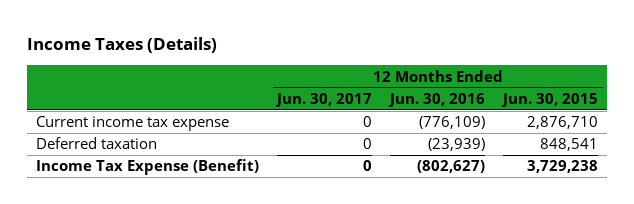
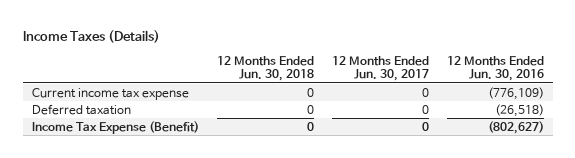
- | 12 Months Ended Jun. 30, 2017 | 12 Months Ended Jun. 30, 2016 | 12 Months Ended Jun. 30, 2015
+ | 12 Months Ended Jun. 30, 2018 | 12 Months Ended Jun. 30, 2017 | 12 Months Ended Jun. 30, 2016
- Deferred taxation | 0 | (23,939) | 848,541
+ Deferred taxation | 0 | 0 | (26,518)

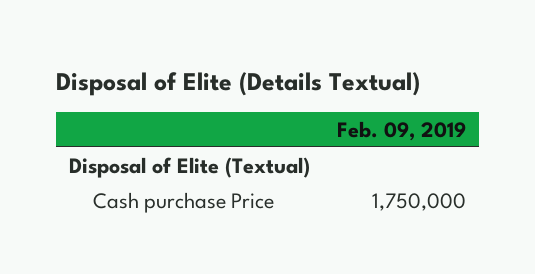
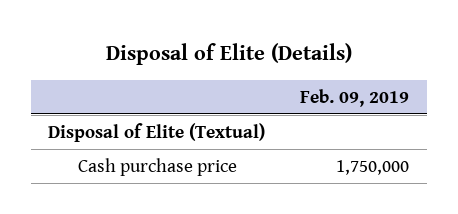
- Disposal of Elite (Details Textual)
+ Disposal of Elite (Details)
- Cash purchase Price | 1,750,000
+ Cash purchase price | 1,750,000

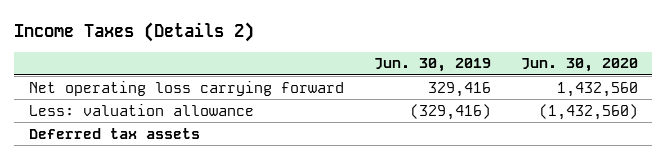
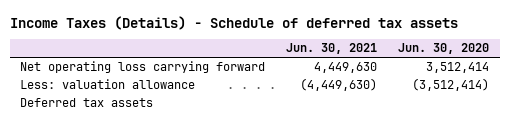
- Income Taxes (Details 2)
+ Income Taxes (Details) - Schedule of deferred tax assets
- | Jun. 30, 2019 | Jun. 30, 2020
+ | Jun. 30, 2021 | Jun. 30, 2020
- Net operating loss carrying forward | 329,416 | 1,432,560
- Less: valuation allowance | (329,416) | (1,432,560)
+ Net operating loss carrying forward | 4,449,630 | 3,512,414
+ Less: valuation allowance | (4,449,630) | (3,512,414)

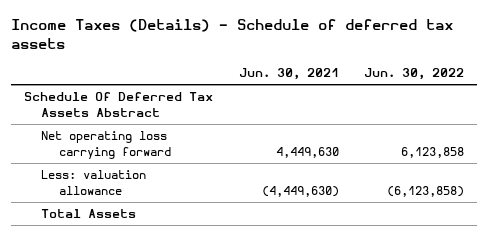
- | Jun. 30, 2021 | Jun. 30, 2020
+ | Jun. 30, 2021 | Jun. 30, 2022
+ Schedule Of Deferred Tax Assets Abstract
- Deferred tax assets
+ Total Assets

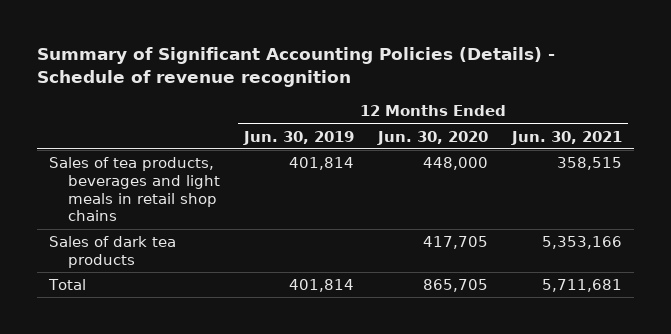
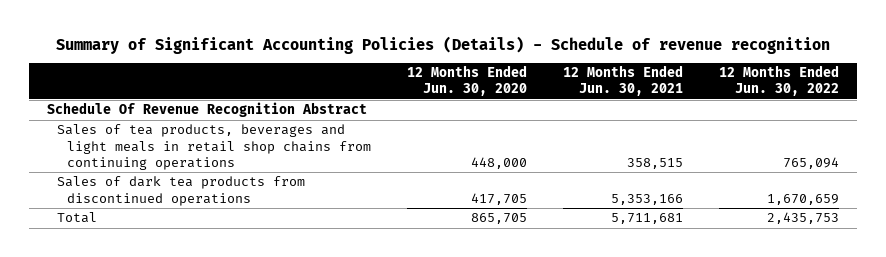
- | 12 Months Ended Jun. 30, 2019 | 12 Months Ended Jun. 30, 2020 | 12 Months Ended Jun. 30, 2021
+ | 12 Months Ended Jun. 30, 2020 | 12 Months Ended Jun. 30, 2021 | 12 Months Ended Jun. 30, 2022
- Sales of tea products, beverages and light meals in retail shop chains | 401,814 | 448,000 | 358,515
- Sales of dark tea products | | 417,705 | 5,353,166
+ Schedule Of Revenue Recognition Abstract
+ Sales of tea products, beverages and light meals in retail shop chains from continuing operations | 448,000 | 358,515 | 765,094
+ Sales of dark tea products from discontinued operations | 417,705 | 5,353,166 | 1,670,659

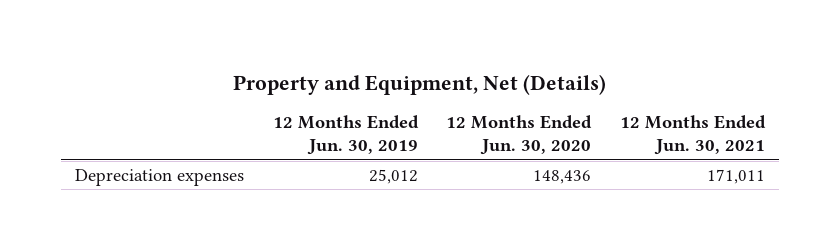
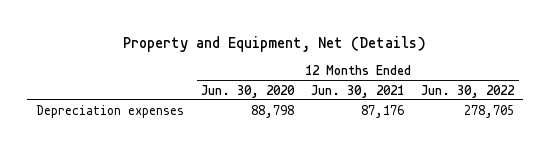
- | 12 Months Ended Jun. 30, 2019 | 12 Months Ended Jun. 30, 2020 | 12 Months Ended Jun. 30, 2021
+ | 12 Months Ended Jun. 30, 2020 | 12 Months Ended Jun. 30, 2021 | 12 Months Ended Jun. 30, 2022
- Depreciation expenses | 25,012 | 148,436 | 171,011
+ Depreciation expenses | 88,798 | 87,176 | 278,705

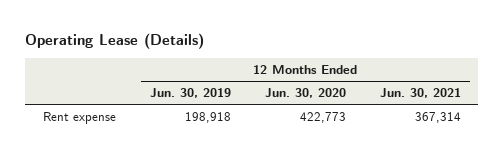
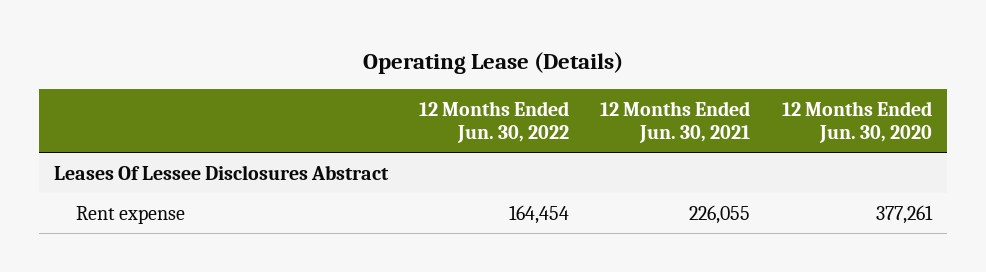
- | 12 Months Ended Jun. 30, 2019 | 12 Months Ended Jun. 30, 2020 | 12 Months Ended Jun. 30, 2021
+ | 12 Months Ended Jun. 30, 2022 | 12 Months Ended Jun. 30, 2021 | 12 Months Ended Jun. 30, 2020
- Rent expense | 198,918 | 422,773 | 367,314
+ Leases Of Lessee Disclosures Abstract
+ Rent expense | 164,454 | 226,055 | 377,261

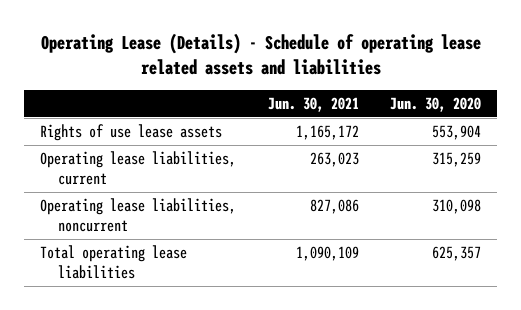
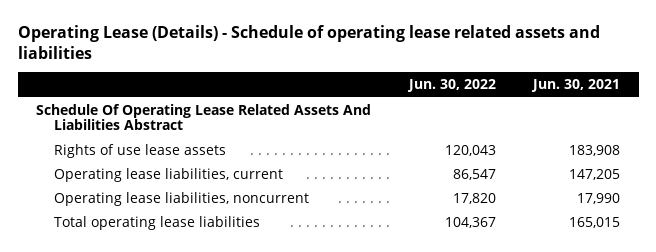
- | Jun. 30, 2021 | Jun. 30, 2020
+ | Jun. 30, 2022 | Jun. 30, 2021
- Rights of use lease assets | 1,165,172 | 553,904
- Operating lease liabilities, current | 263,023 | 315,259
- Operating lease liabilities, noncurrent | 827,086 | 310,098
- Total operating lease liabilities | 1,090,109 | 625,357
+ Schedule Of Operating Lease Related Assets And Liabilities Abstract
+ Rights of use lease assets | 120,043 | 183,908
+ Operating lease liabilities, current | 86,547 | 147,205
+ Operating lease liabilities, noncurrent | 17,820 | 17,990
+ Total operating lease liabilities | 104,367 | 165,015

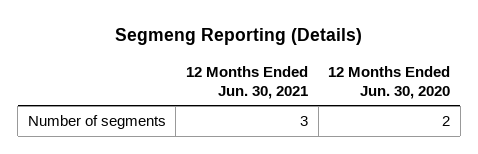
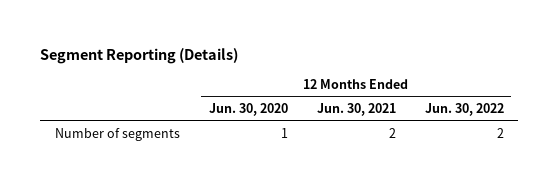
- Segmeng Reporting (Details)
+ Segment Reporting (Details)
- | 12 Months Ended Jun. 30, 2021 | 12 Months Ended Jun. 30, 2020
+ | 12 Months Ended Jun. 30, 2020 | 12 Months Ended Jun. 30, 2021 | 12 Months Ended Jun. 30, 2022
- Number of segments | 3 | 2
+ Number of segments | 1 | 2 | 2

